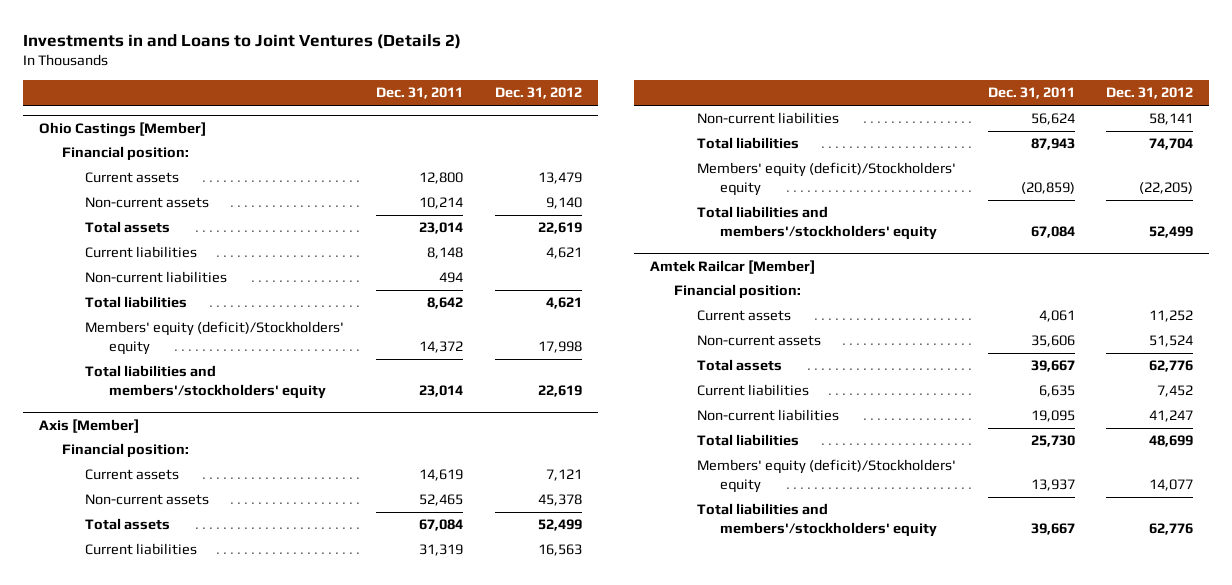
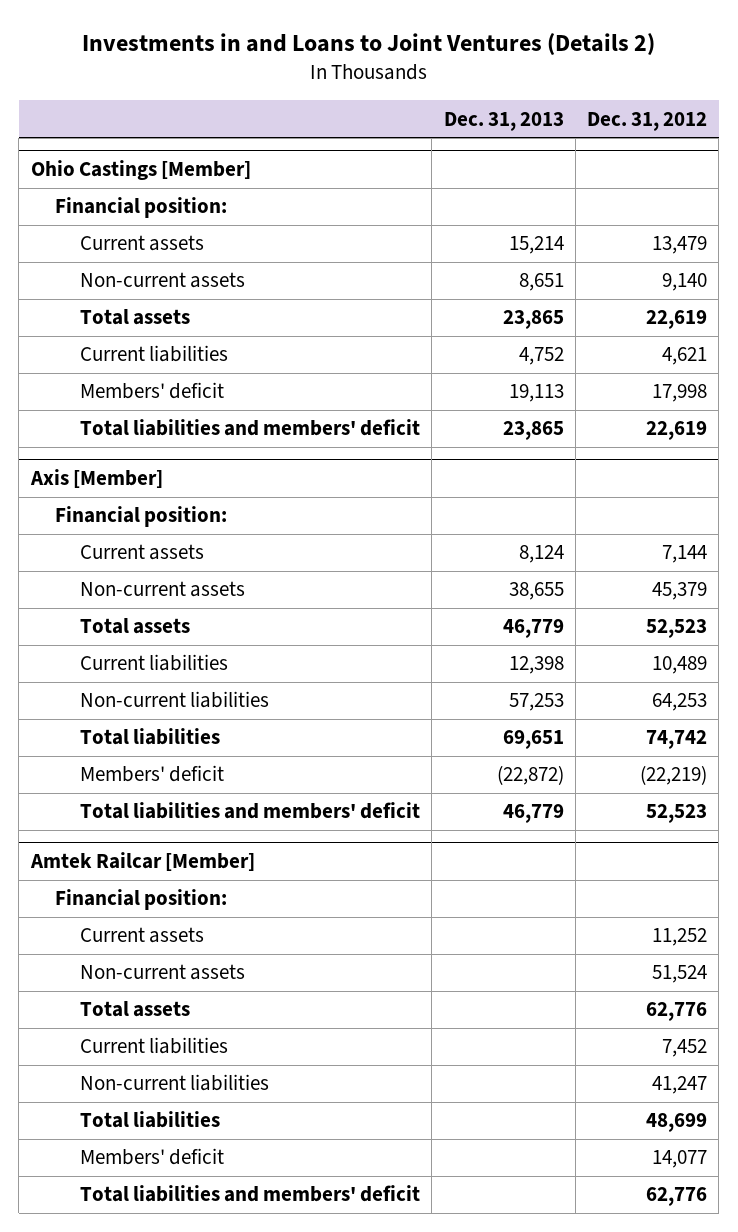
- | Dec. 31, 2011 | Dec. 31, 2012
+ | Dec. 31, 2013 | Dec. 31, 2012
@ Ohio Castings [Member]
- Non-current liabilities | 494 |
- Total liabilities | 8,642 | 4,621
- Members' equity (deficit)/Stockholders' equity | 14,372 | 17,998
- Total liabilities and members'/stockholders' equity | 23,014 | 22,619
+ Members' deficit | 19,113 | 17,998
+ Total liabilities and members' deficit | 23,865 | 22,619
@ Axis [Member]
- Current assets | 14,619 | 7,121
- Non-current assets | 52,465 | 45,378
- Total assets | 67,084 | 52,499
- Current liabilities | 31,319 | 16,563
- Non-current liabilities | 56,624 | 58,141
- Total liabilities | 87,943 | 74,704
- Members' equity (deficit)/Stockholders' equity | (20,859) | (22,205)
- Total liabilities and members'/stockholders' equity | 67,084 | 52,499
+ Current assets | 8,124 | 7,144
+ Non-current assets | 38,655 | 45,379
+ Total assets | 46,779 | 52,523
+ Current liabilities | 12,398 | 10,489
+ Non-current liabilities | 57,253 | 64,253
+ Total liabilities | 69,651 | 74,742
+ Members' deficit | (22,872) | (22,219)
+ Total liabilities and members' deficit | 46,779 | 52,523
@ Amtek Railcar [Member]
- Members' equity (deficit)/Stockholders' equity | 13,937 | 14,077
- Total liabilities and members'/stockholders' equity | 39,667 | 62,776
+ Members' deficit | | 14,077
+ Total liabilities and members' deficit | | 62,776

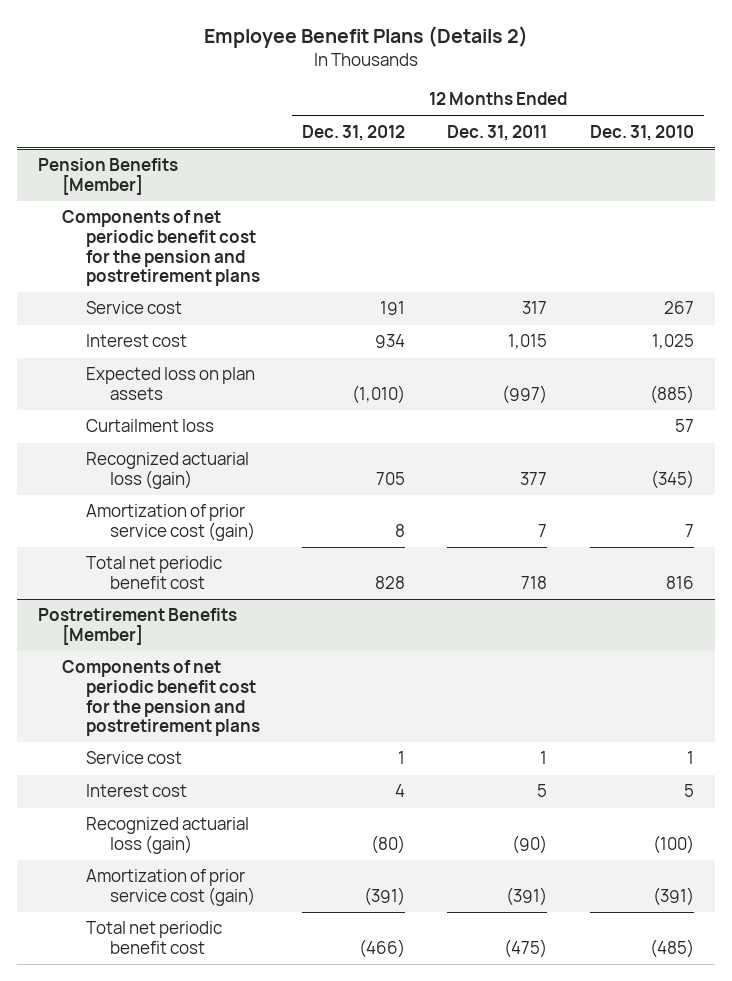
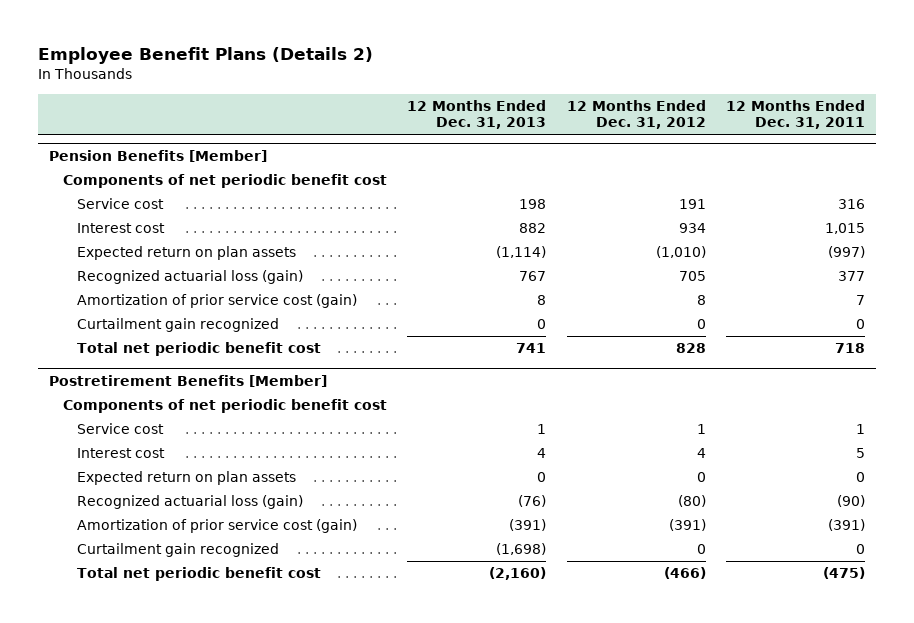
- | 12 Months Ended Dec. 31, 2012 | 12 Months Ended Dec. 31, 2011 | 12 Months Ended Dec. 31, 2010
+ | 12 Months Ended Dec. 31, 2013 | 12 Months Ended Dec. 31, 2012 | 12 Months Ended Dec. 31, 2011
@ Pension Benefits [Member]
- Components of net periodic benefit cost for the pension and postretirement plans
- Service cost | 191 | 317 | 267
+ Components of net periodic benefit cost
+ Service cost | 198 | 191 | 316
- Expected loss on plan assets | (1,010) | (997) | (885)
- Curtailment loss | | | 57
+ Expected return on plan assets | (1,114) | (1,010) | (997)
+ Curtailment gain recognized | 0 | 0 | 0
@ Postretirement Benefits [Member]
- Components of net periodic benefit cost for the pension and postretirement plans
+ Components of net periodic benefit cost
+ Expected return on plan assets | 0 | 0 | 0
+ Curtailment gain recognized | (1,698) | 0 | 0

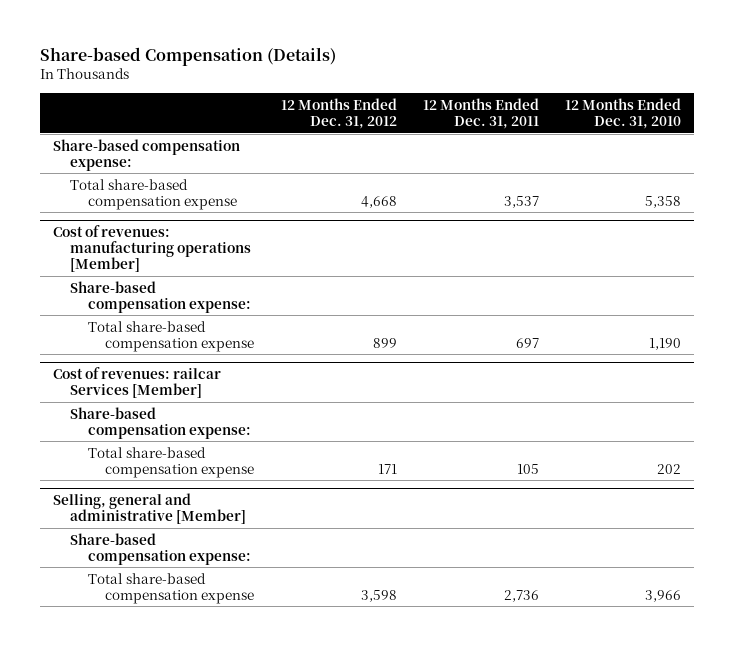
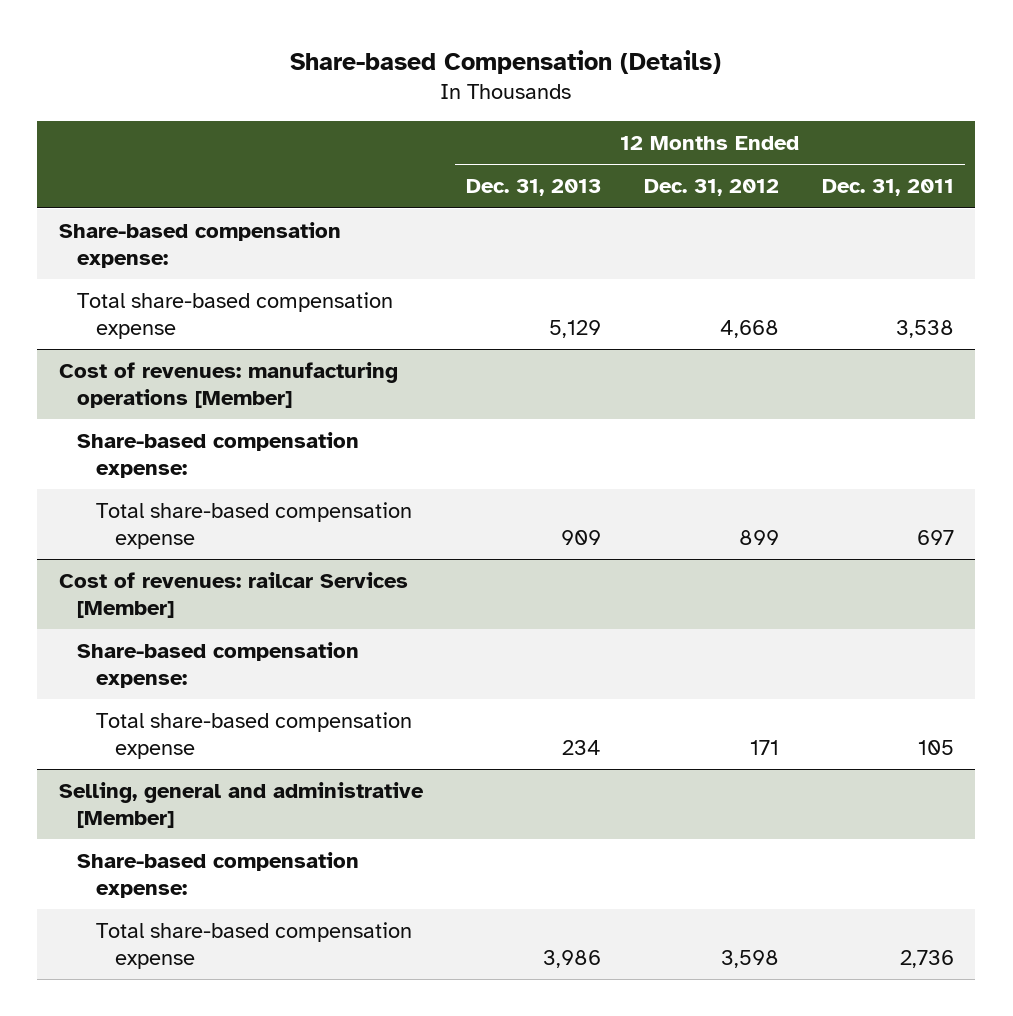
- | 12 Months Ended Dec. 31, 2012 | 12 Months Ended Dec. 31, 2011 | 12 Months Ended Dec. 31, 2010
+ | 12 Months Ended Dec. 31, 2013 | 12 Months Ended Dec. 31, 2012 | 12 Months Ended Dec. 31, 2011
- Total share-based compensation expense | 4,668 | 3,537 | 5,358
+ Total share-based compensation expense | 5,129 | 4,668 | 3,538

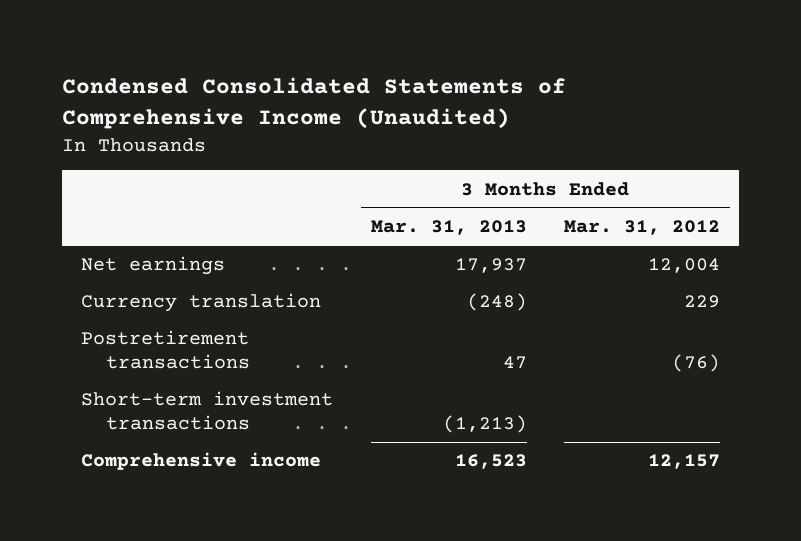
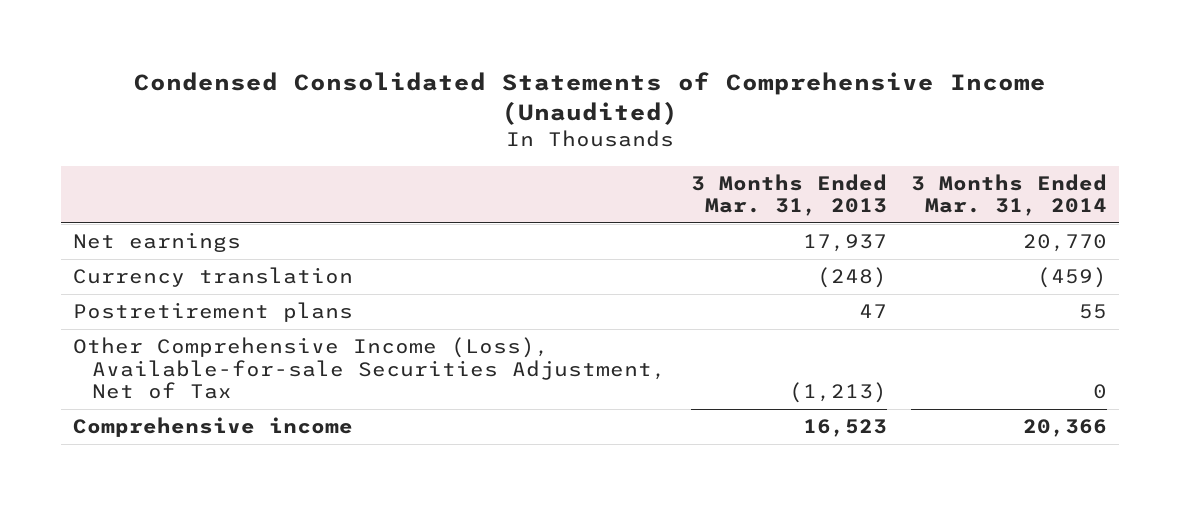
- | 3 Months Ended Mar. 31, 2013 | 3 Months Ended Mar. 31, 2012
+ | 3 Months Ended Mar. 31, 2013 | 3 Months Ended Mar. 31, 2014
- Postretirement transactions | 47 | (76)
- Short-term investment transactions | (1,213) |
+ Postretirement plans | 47 | 55
+ Other Comprehensive Income (Loss), Available-for-sale Securities Adjustment, Net of Tax | (1,213) | 0

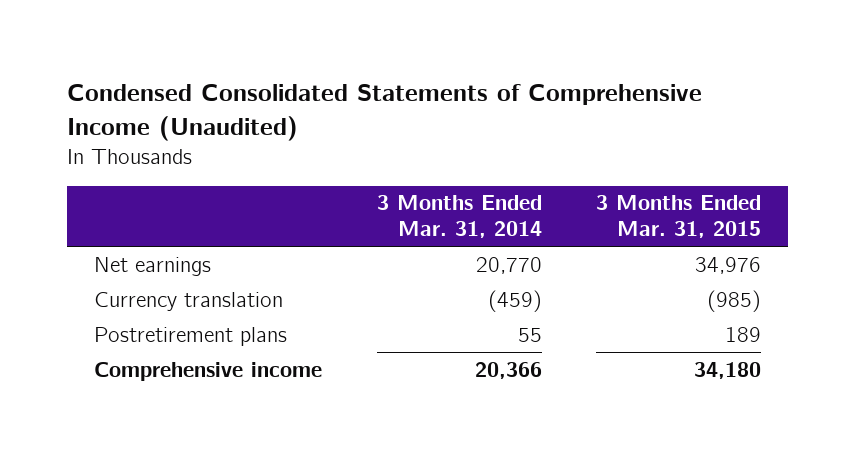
- | 3 Months Ended Mar. 31, 2013 | 3 Months Ended Mar. 31, 2014
+ | 3 Months Ended Mar. 31, 2014 | 3 Months Ended Mar. 31, 2015
- Other Comprehensive Income (Loss), Available-for-sale Securities Adjustment, Net of Tax | (1,213) | 0

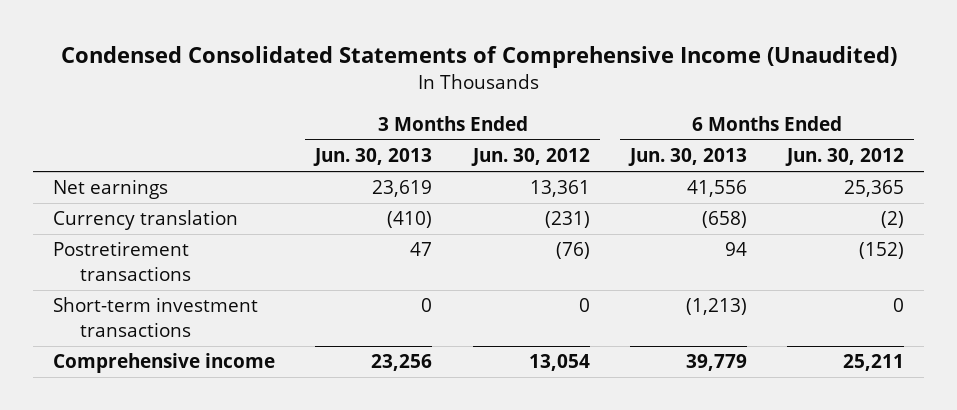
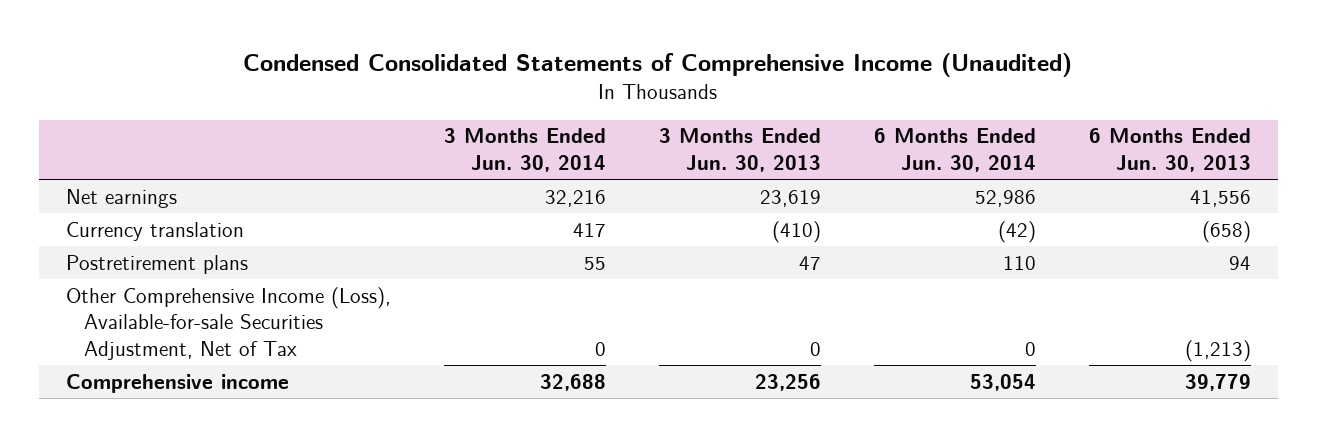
- | 3 Months Ended Jun. 30, 2013 | 3 Months Ended Jun. 30, 2012 | 6 Months Ended Jun. 30, 2013 | 6 Months Ended Jun. 30, 2012
+ | 3 Months Ended Jun. 30, 2014 | 3 Months Ended Jun. 30, 2013 | 6 Months Ended Jun. 30, 2014 | 6 Months Ended Jun. 30, 2013
- Postretirement transactions | 47 | (76) | 94 | (152)
- Short-term investment transactions | 0 | 0 | (1,213) | 0
+ Postretirement plans | 55 | 47 | 110 | 94
+ Other Comprehensive Income (Loss), Available-for-sale Securities Adjustment, Net of Tax | 0 | 0 | 0 | (1,213)

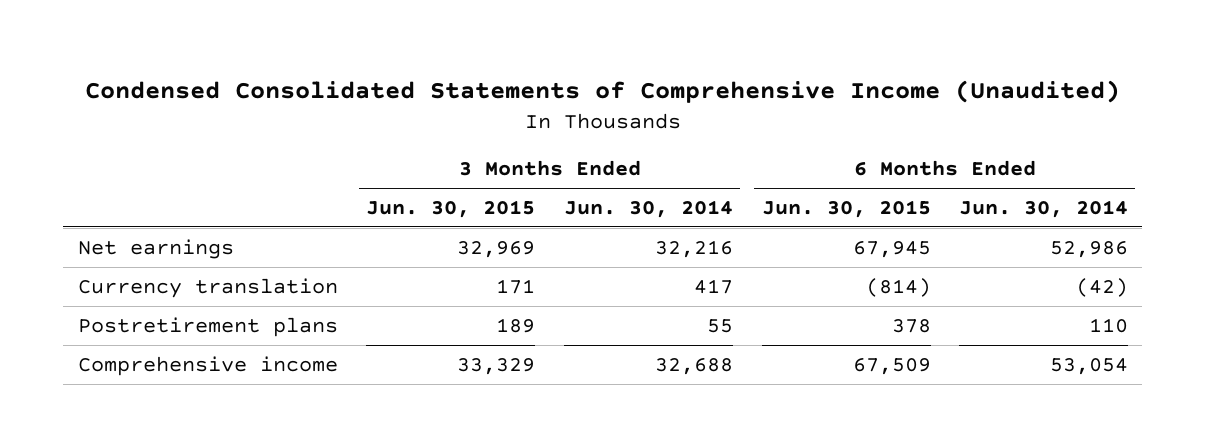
- | 3 Months Ended Jun. 30, 2014 | 3 Months Ended Jun. 30, 2013 | 6 Months Ended Jun. 30, 2014 | 6 Months Ended Jun. 30, 2013
+ | 3 Months Ended Jun. 30, 2015 | 3 Months Ended Jun. 30, 2014 | 6 Months Ended Jun. 30, 2015 | 6 Months Ended Jun. 30, 2014
- Other Comprehensive Income (Loss), Available-for-sale Securities Adjustment, Net of Tax | 0 | 0 | 0 | (1,213)

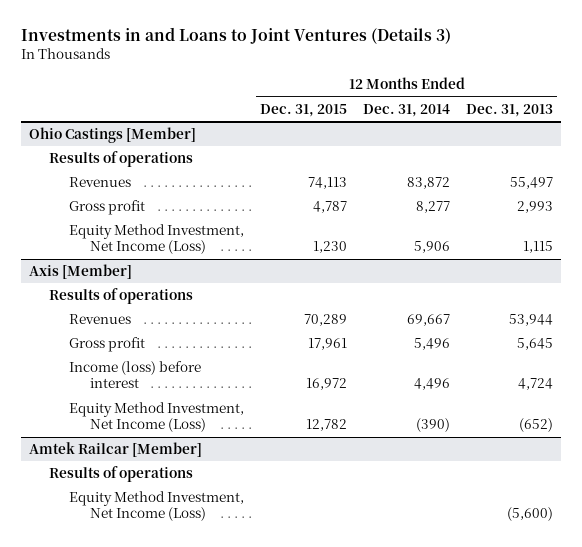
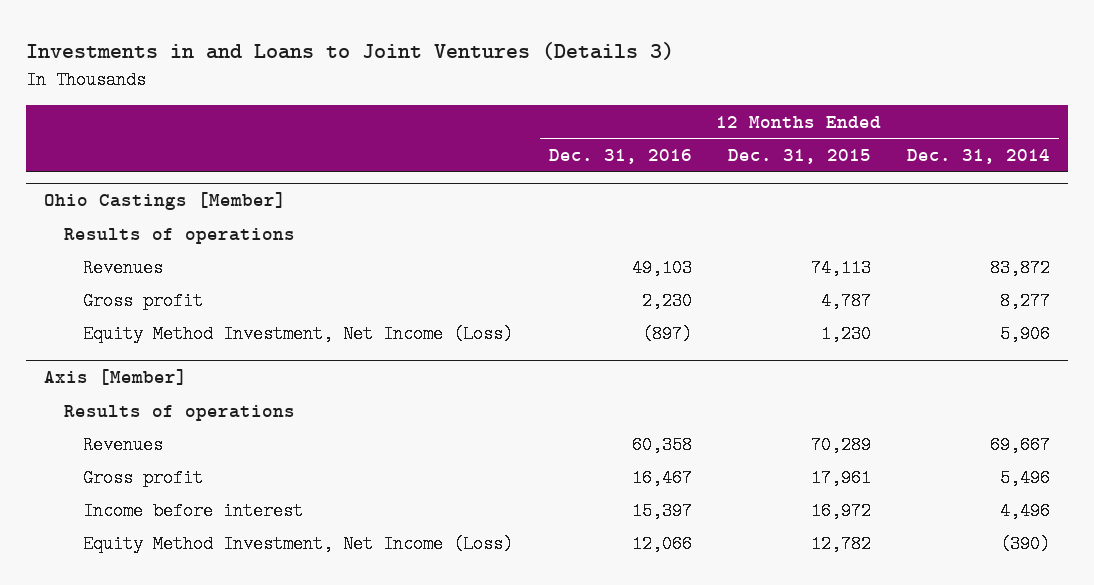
- | 12 Months Ended Dec. 31, 2015 | 12 Months Ended Dec. 31, 2014 | 12 Months Ended Dec. 31, 2013
+ | 12 Months Ended Dec. 31, 2016 | 12 Months Ended Dec. 31, 2015 | 12 Months Ended Dec. 31, 2014
@ Axis [Member]
- Income (loss) before interest | 16,972 | 4,496 | 4,724
+ Income before interest | 15,397 | 16,972 | 4,496
- Amtek Railcar [Member]
- Results of operations
- Equity Method Investment, Net Income (Loss) | | | (5,600)

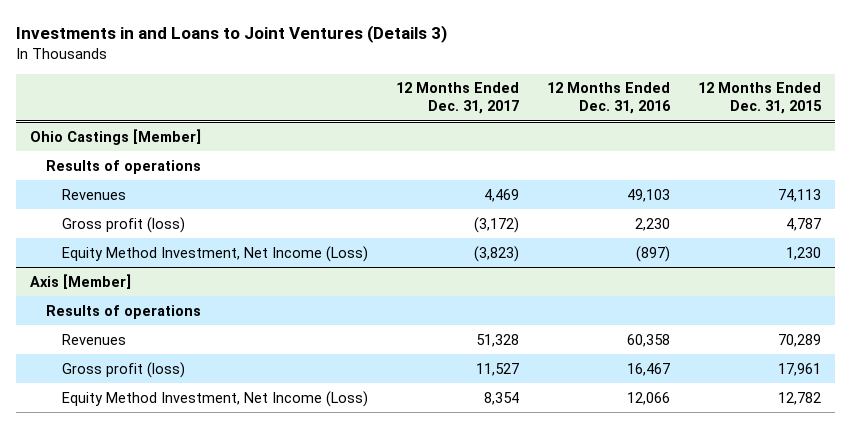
- | 12 Months Ended Dec. 31, 2016 | 12 Months Ended Dec. 31, 2015 | 12 Months Ended Dec. 31, 2014
+ | 12 Months Ended Dec. 31, 2017 | 12 Months Ended Dec. 31, 2016 | 12 Months Ended Dec. 31, 2015
@ Ohio Castings [Member]
- Gross profit | 2,230 | 4,787 | 8,277
+ Gross profit (loss) | (3,172) | 2,230 | 4,787
@ Axis [Member]
- Gross profit | 16,467 | 17,961 | 5,496
- Income before interest | 15,397 | 16,972 | 4,496
+ Gross profit (loss) | 11,527 | 16,467 | 17,961

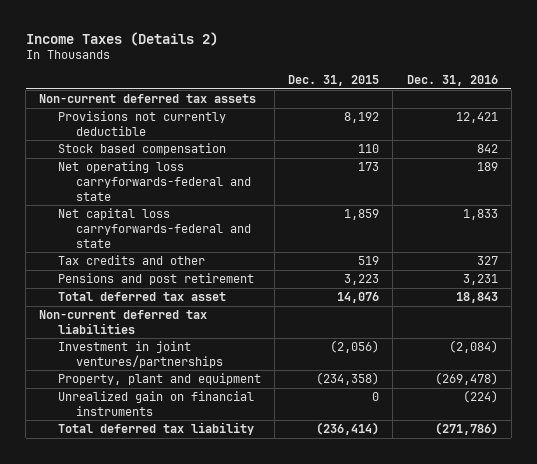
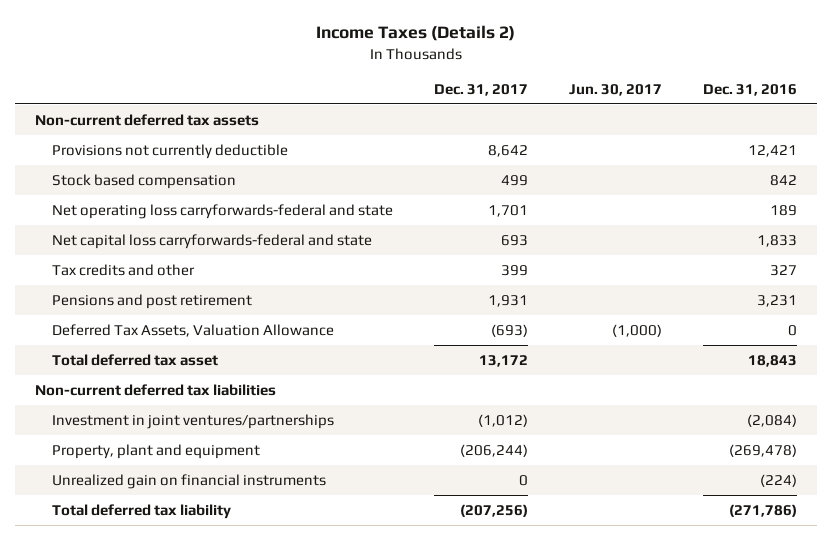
- | Dec. 31, 2015 | Dec. 31, 2016
+ | Dec. 31, 2017 | Jun. 30, 2017 | Dec. 31, 2016
+ Deferred Tax Assets, Valuation Allowance | (693) | (1,000) | 0

